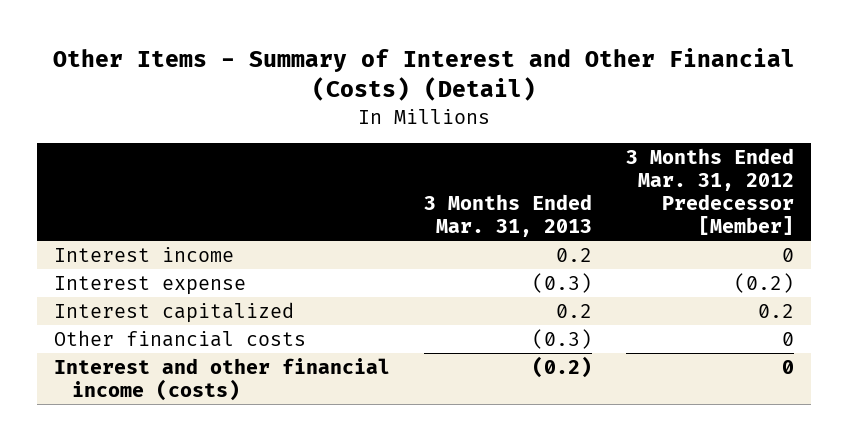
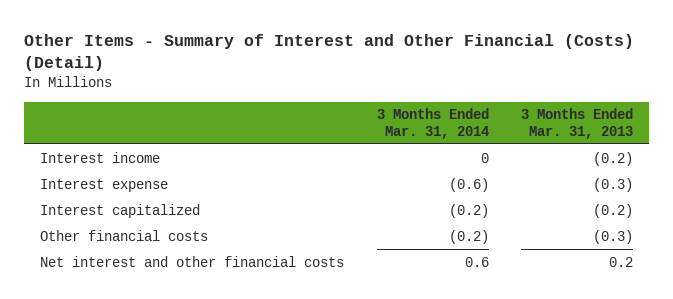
- | 3 Months Ended Mar. 31, 2013 | 3 Months Ended Mar. 31, 2012 Predecessor [Member]
+ | 3 Months Ended Mar. 31, 2014 | 3 Months Ended Mar. 31, 2013
- Interest income | 0.2 | 0
+ Interest income | 0 | (0.2)
- Interest capitalized | 0.2 | 0.2
+ Interest capitalized | (0.2) | (0.2)
- Interest and other financial income (costs) | (0.2) | 0
+ Net interest and other financial costs | 0.6 | 0.2

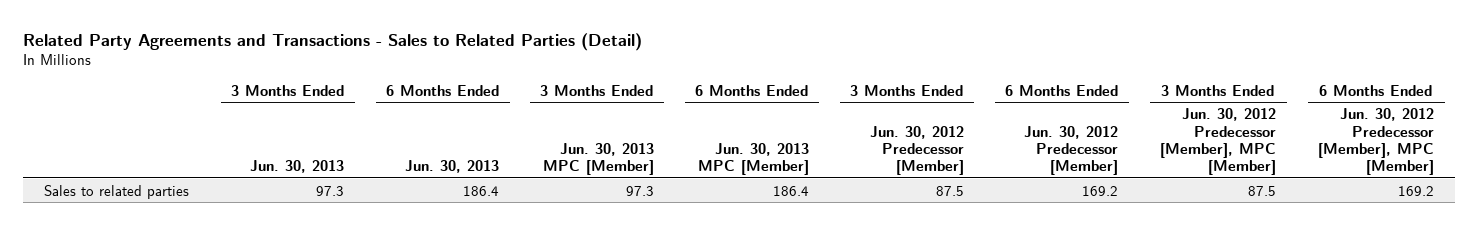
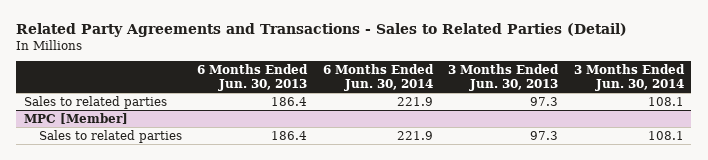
- | 3 Months Ended Jun. 30, 2013 | 6 Months Ended Jun. 30, 2013 | 3 Months Ended Jun. 30, 2013 MPC [Member] | 6 Months Ended Jun. 30, 2013 MPC [Member] | 3 Months Ended Jun. 30, 2012 Predecessor [Member] | 6 Months Ended Jun. 30, 2012 Predecessor [Member] | 3 Months Ended Jun. 30, 2012 Predecessor [Member], MPC [Member] | 6 Months Ended Jun. 30, 2012 Predecessor [Member], MPC [Member]
+ | 6 Months Ended Jun. 30, 2013 | 6 Months Ended Jun. 30, 2014 | 3 Months Ended Jun. 30, 2013 | 3 Months Ended Jun. 30, 2014
+ MPC [Member]
+ Sales to related parties | 186.4 | 221.9 | 97.3 | 108.1

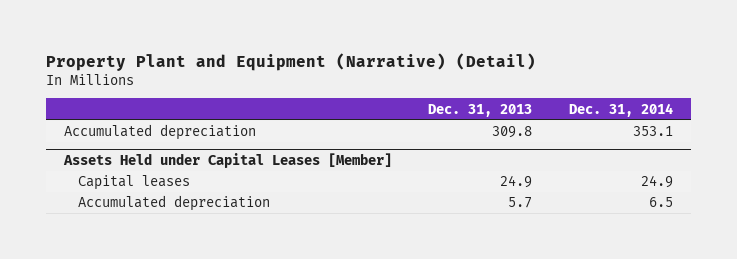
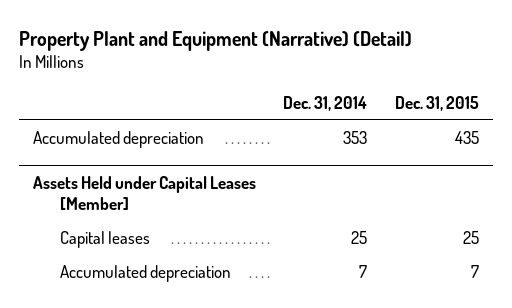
- | Dec. 31, 2013 | Dec. 31, 2014
+ | Dec. 31, 2014 | Dec. 31, 2015
- Accumulated depreciation | 309.8 | 353.1
+ Accumulated depreciation | 353 | 435
@ Assets Held under Capital Leases [Member]
- Capital leases | 24.9 | 24.9
- Accumulated depreciation | 5.7 | 6.5
+ Capital leases | 25 | 25
+ Accumulated depreciation | 7 | 7

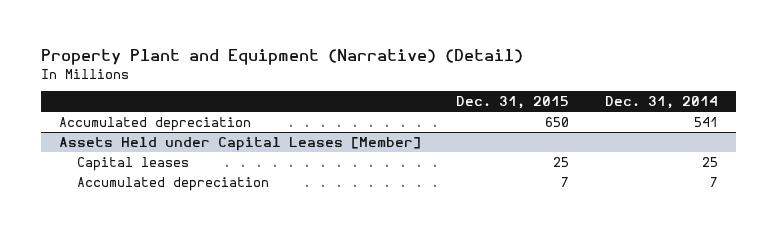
- | Dec. 31, 2014 | Dec. 31, 2015
+ | Dec. 31, 2015 | Dec. 31, 2014
- Accumulated depreciation | 353 | 435
+ Accumulated depreciation | 650 | 541

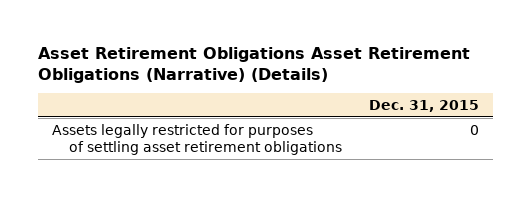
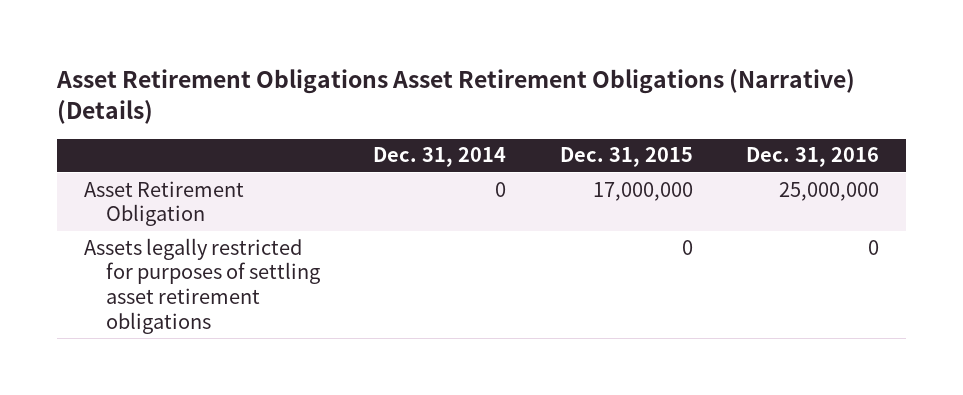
- | Dec. 31, 2015
+ | Dec. 31, 2014 | Dec. 31, 2015 | Dec. 31, 2016
+ Asset Retirement Obligation | 0 | 17,000,000 | 25,000,000

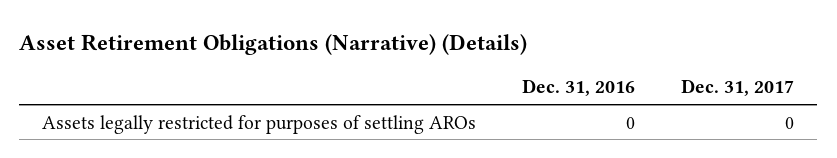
- Asset Retirement Obligations Asset Retirement Obligations (Narrative) (Details)
+ Asset Retirement Obligations (Narrative) (Details)
- | Dec. 31, 2014 | Dec. 31, 2015 | Dec. 31, 2016
+ | Dec. 31, 2016 | Dec. 31, 2017
- Asset Retirement Obligation | 0 | 17,000,000 | 25,000,000
- Assets legally restricted for purposes of settling asset retirement obligations | | 0 | 0
+ Assets legally restricted for purposes of settling AROs | 0 | 0

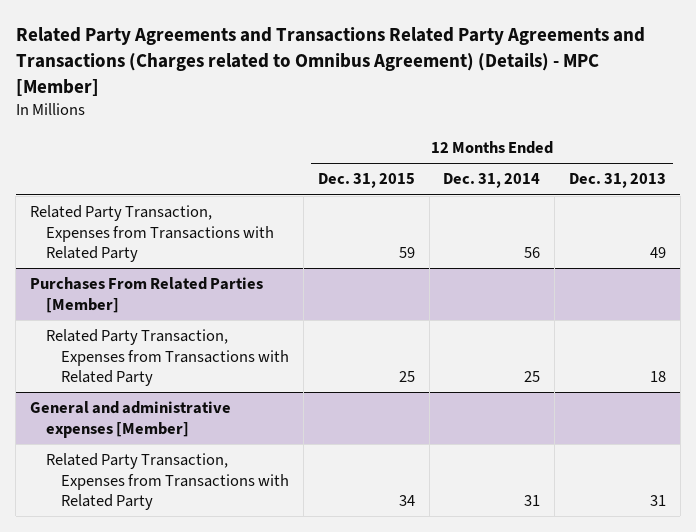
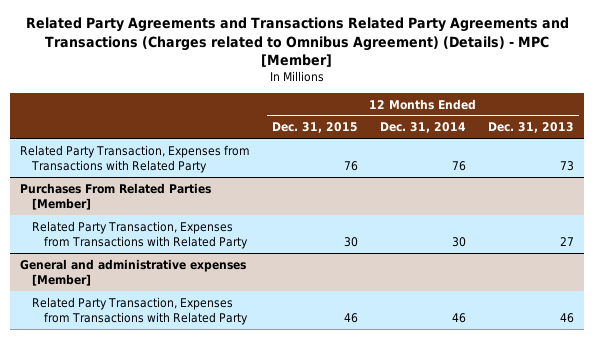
- Related Party Transaction, Expenses from Transactions with Related Party | 59 | 56 | 49
+ Related Party Transaction, Expenses from Transactions with Related Party | 76 | 76 | 73
@ Purchases From Related Parties [Member]
- Related Party Transaction, Expenses from Transactions with Related Party | 25 | 25 | 18
+ Related Party Transaction, Expenses from Transactions with Related Party | 30 | 30 | 27
@ General and administrative expenses [Member]
- Related Party Transaction, Expenses from Transactions with Related Party | 34 | 31 | 31
+ Related Party Transaction, Expenses from Transactions with Related Party | 46 | 46 | 46

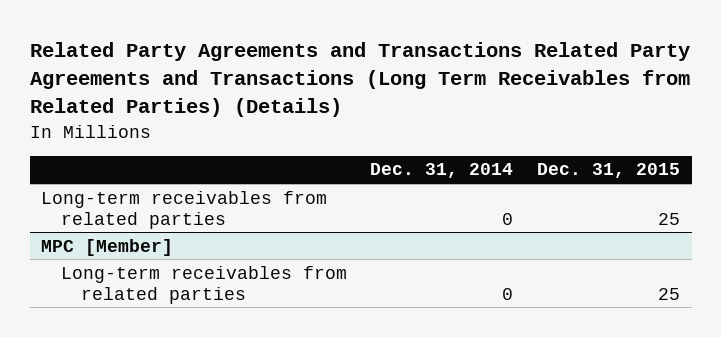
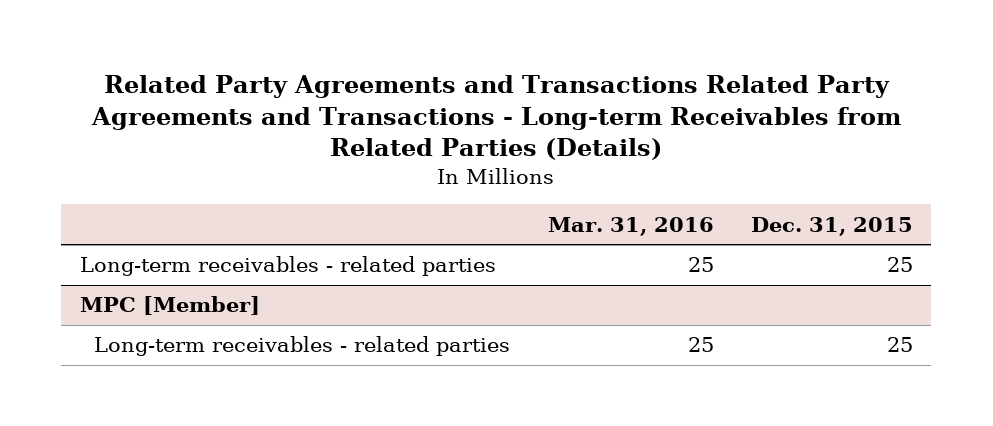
- Related Party Agreements and Transactions Related Party Agreements and Transactions (Long Term Receivables from Related Parties) (Details)
+ Related Party Agreements and Transactions Related Party Agreements and Transactions - Long-term Receivables from Related Parties (Details)
- | Dec. 31, 2014 | Dec. 31, 2015
+ | Mar. 31, 2016 | Dec. 31, 2015
- Long-term receivables from related parties | 0 | 25
+ Long-term receivables - related parties | 25 | 25
@ MPC [Member]
- Long-term receivables from related parties | 0 | 25
+ Long-term receivables - related parties | 25 | 25

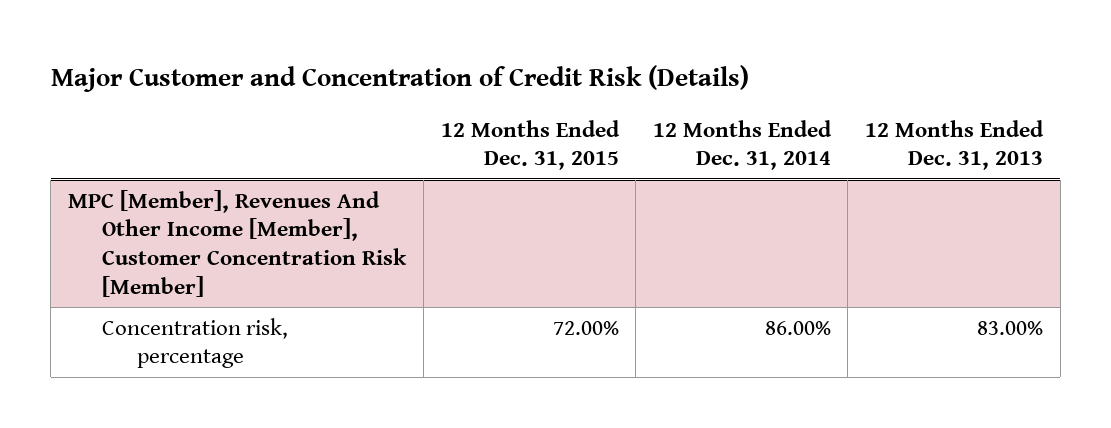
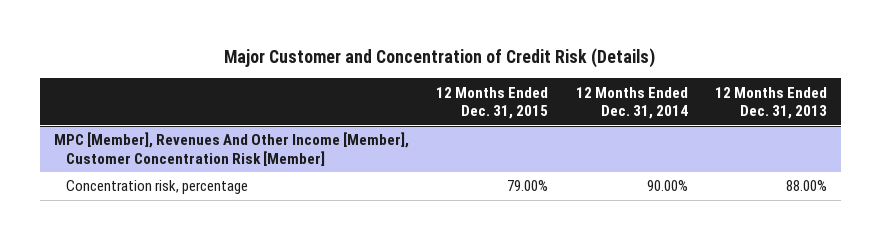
@ MPC [Member], Revenues And Other Income [Member], Customer Concentration Risk [Member]
- Concentration risk, percentage | 72.00% | 86.00% | 83.00%
+ Concentration risk, percentage | 79.00% | 90.00% | 88.00%

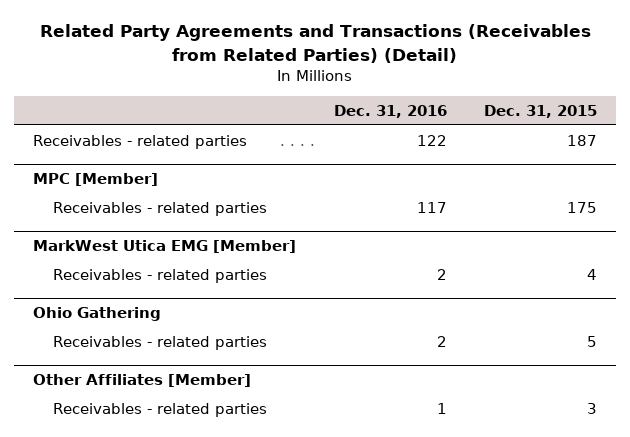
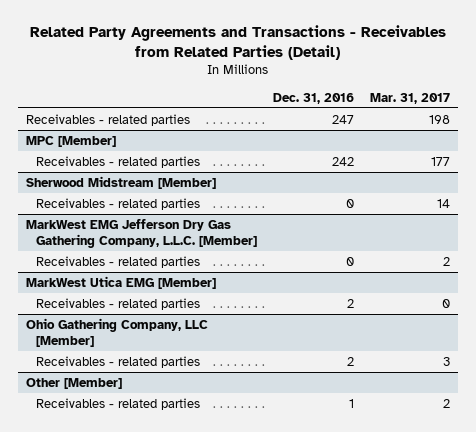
- Related Party Agreements and Transactions (Receivables from Related Parties) (Detail)
+ Related Party Agreements and Transactions - Receivables from Related Parties (Detail)
- | Dec. 31, 2016 | Dec. 31, 2015
+ | Dec. 31, 2016 | Mar. 31, 2017
- Receivables - related parties | 122 | 187
+ Receivables - related parties | 247 | 198
@ MPC [Member]
- Receivables - related parties | 117 | 175
+ Receivables - related parties | 242 | 177
+ Sherwood Midstream [Member]
+ Receivables - related parties | 0 | 14
+ MarkWest EMG Jefferson Dry Gas Gathering Company, L.L.C. [Member]
+ Receivables - related parties | 0 | 2
- Ohio Gathering
+ Ohio Gathering Company, LLC [Member]
- Other Affiliates [Member]
+ Other [Member]

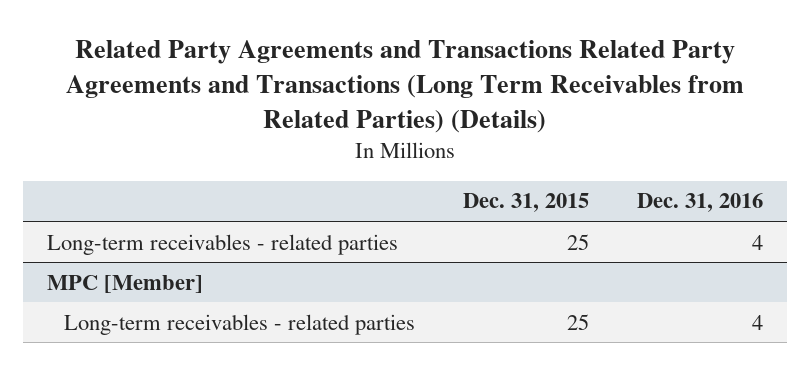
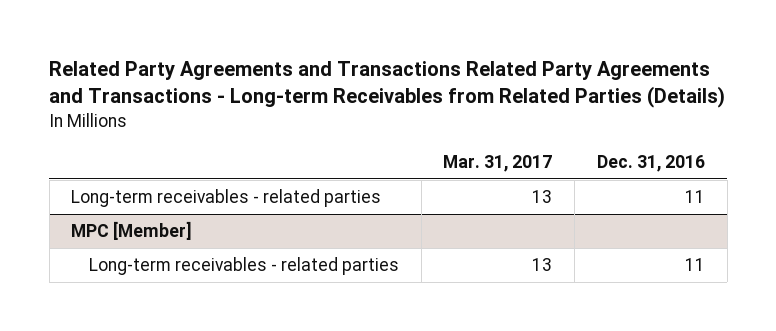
- Related Party Agreements and Transactions Related Party Agreements and Transactions (Long Term Receivables from Related Parties) (Details)
+ Related Party Agreements and Transactions Related Party Agreements and Transactions - Long-term Receivables from Related Parties (Details)
- | Dec. 31, 2015 | Dec. 31, 2016
+ | Mar. 31, 2017 | Dec. 31, 2016
- Long-term receivables - related parties | 25 | 4
+ Long-term receivables - related parties | 13 | 11
@ MPC [Member]
- Long-term receivables - related parties | 25 | 4
+ Long-term receivables - related parties | 13 | 11

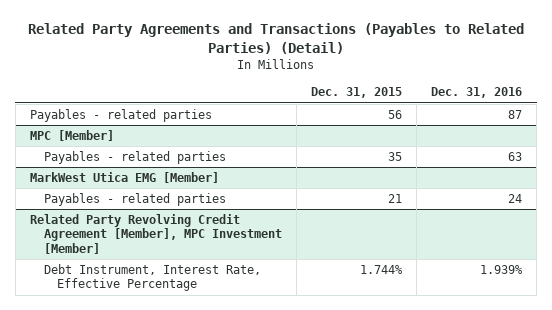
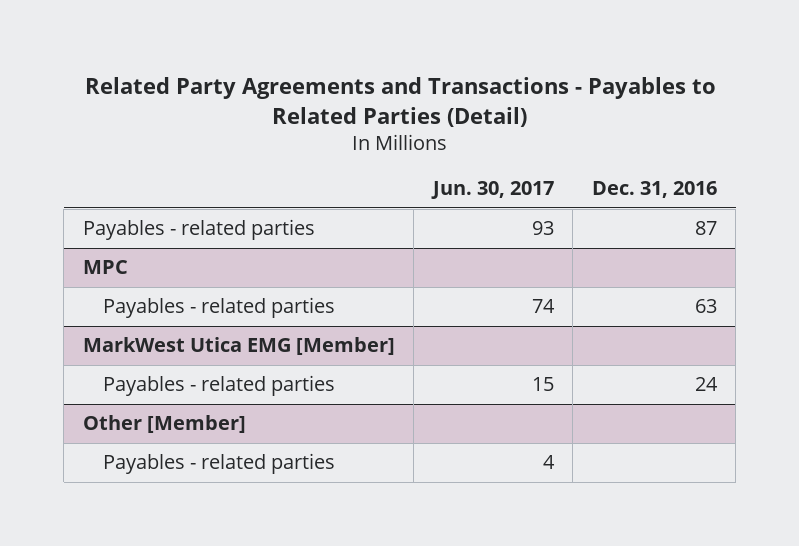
- Related Party Agreements and Transactions (Payables to Related Parties) (Detail)
+ Related Party Agreements and Transactions - Payables to Related Parties (Detail)
- | Dec. 31, 2015 | Dec. 31, 2016
+ | Jun. 30, 2017 | Dec. 31, 2016
- MPC [Member]
+ MPC
- Related Party Revolving Credit Agreement [Member], MPC Investment [Member]
- Debt Instrument, Interest Rate, Effective Percentage | 1.744% | 1.939%
+ Other [Member]
+ Payables - related parties | 4 |

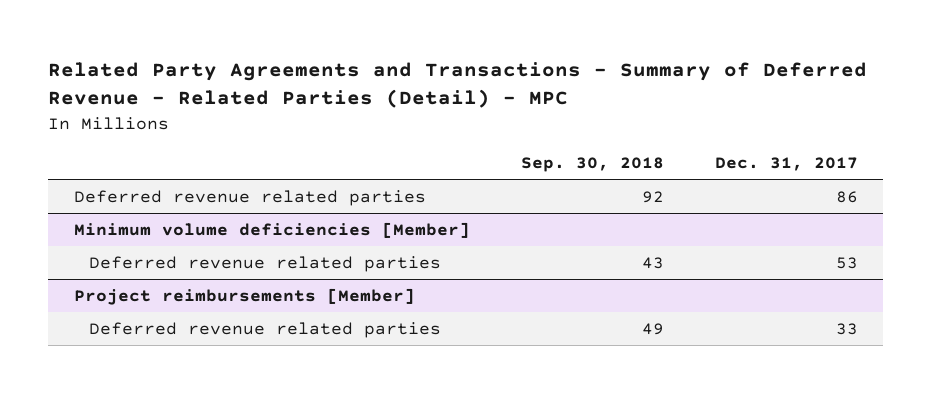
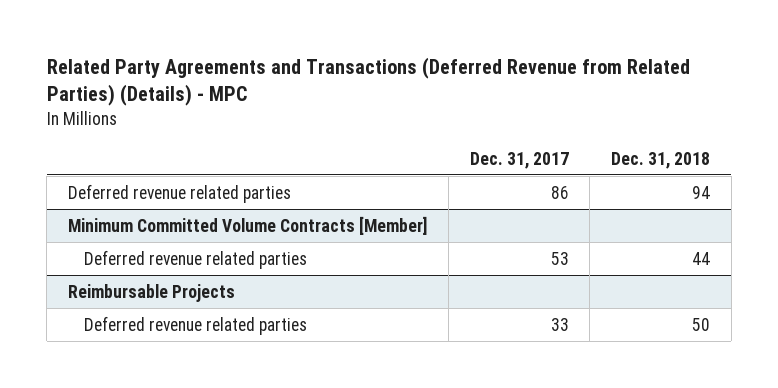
- Related Party Agreements and Transactions - Summary of Deferred Revenue - Related Parties (Detail) - MPC
+ Related Party Agreements and Transactions (Deferred Revenue from Related Parties) (Details) - MPC
- | Sep. 30, 2018 | Dec. 31, 2017
+ | Dec. 31, 2017 | Dec. 31, 2018
- Minimum volume deficiencies [Member]
+ Minimum Committed Volume Contracts [Member]
- Project reimbursements [Member]
+ Reimbursable Projects

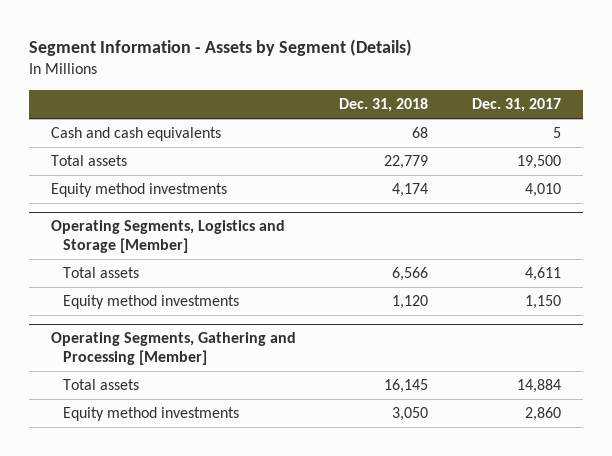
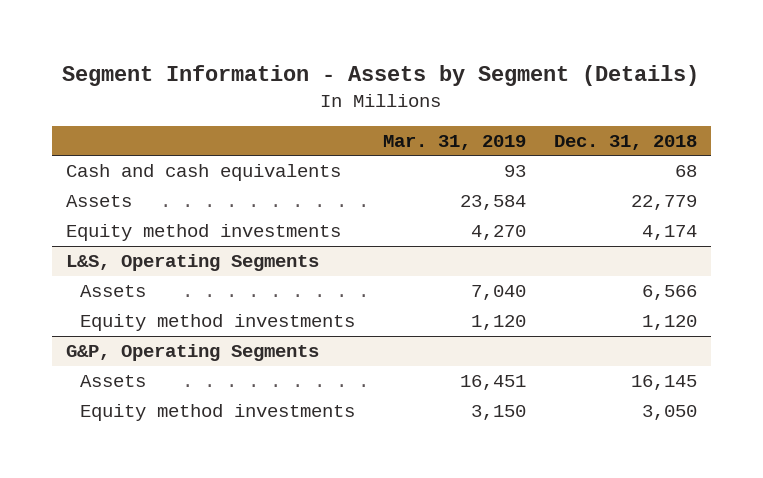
- | Dec. 31, 2018 | Dec. 31, 2017
+ | Mar. 31, 2019 | Dec. 31, 2018
- Total assets | 22,779 | 19,500
+ Assets | 23,584 | 22,779
- Operating Segments, Logistics and Storage [Member]
- Total assets | 6,566 | 4,611
+ L&S, Operating Segments
+ Assets | 7,040 | 6,566
- Operating Segments, Gathering and Processing [Member]
- Total assets | 16,145 | 14,884
+ G&P, Operating Segments
+ Assets | 16,451 | 16,145

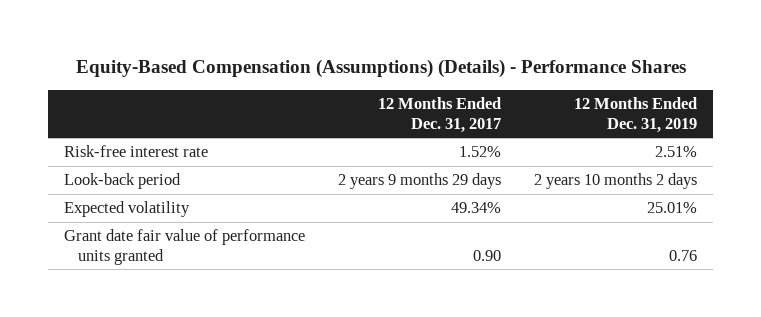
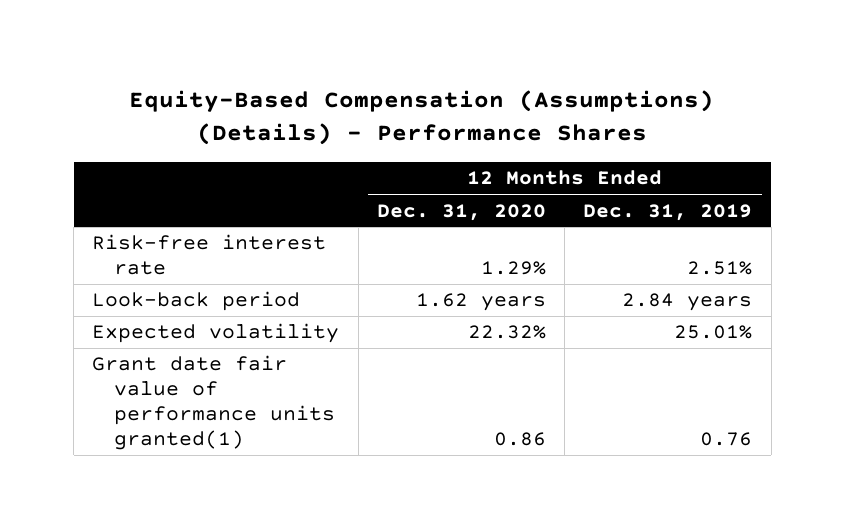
- | 12 Months Ended Dec. 31, 2017 | 12 Months Ended Dec. 31, 2019
+ | 12 Months Ended Dec. 31, 2020 | 12 Months Ended Dec. 31, 2019
- Look-back period | 2 years 9 months 29 days | 2 years 10 months 2 days
+ Look-back period | 1.62 years | 2.84 years
- Grant date fair value of performance units granted | 0.90 | 0.76
+ Grant date fair value of performance units granted(1) | 0.86 | 0.76

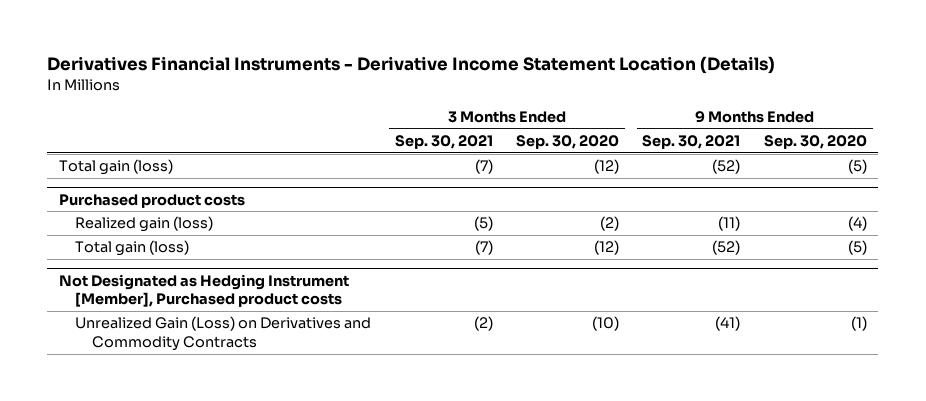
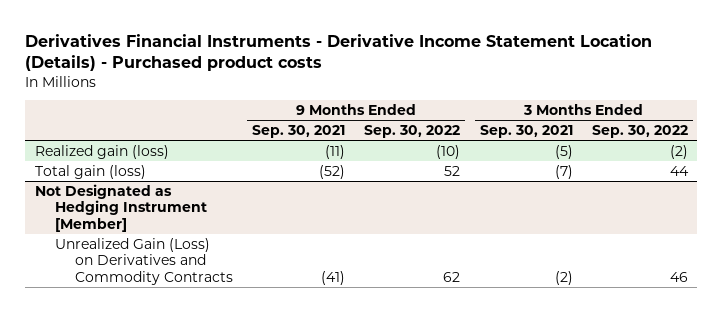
- Derivatives Financial Instruments - Derivative Income Statement Location (Details)
+ Derivatives Financial Instruments - Derivative Income Statement Location (Details) - Purchased product costs
- | 3 Months Ended Sep. 30, 2021 | 3 Months Ended Sep. 30, 2020 | 9 Months Ended Sep. 30, 2021 | 9 Months Ended Sep. 30, 2020
+ | 9 Months Ended Sep. 30, 2021 | 9 Months Ended Sep. 30, 2022 | 3 Months Ended Sep. 30, 2021 | 3 Months Ended Sep. 30, 2022
- Total gain (loss) | (7) | (12) | (52) | (5)
- Purchased product costs
- Not Designated as Hedging Instrument [Member], Purchased product costs
+ Not Designated as Hedging Instrument [Member]

